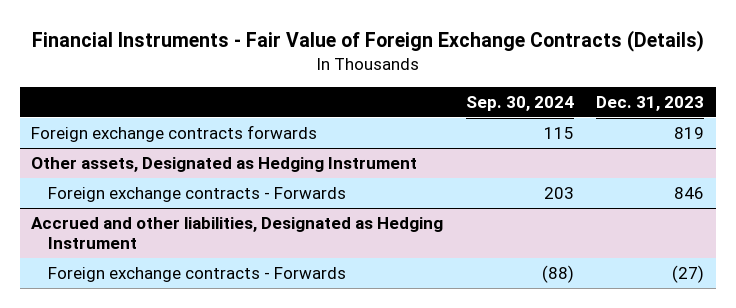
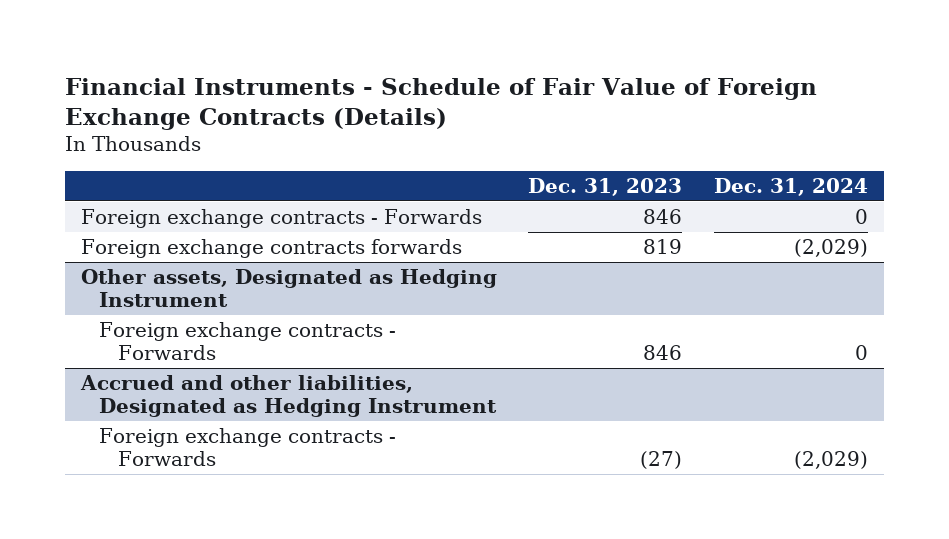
- Financial Instruments - Fair Value of Foreign Exchange Contracts (Details)
+ Financial Instruments - Schedule of Fair Value of Foreign Exchange Contracts (Details)
- | Sep. 30, 2024 | Dec. 31, 2023
+ | Dec. 31, 2023 | Dec. 31, 2024
+ Foreign exchange contracts - Forwards | 846 | 0

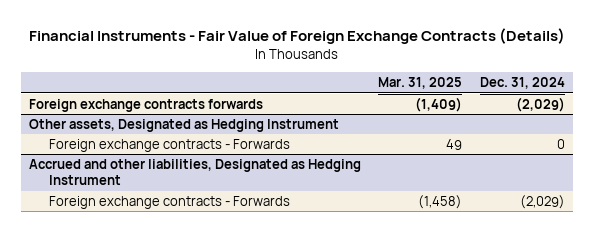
- Financial Instruments - Schedule of Fair Value of Foreign Exchange Contracts (Details)
+ Financial Instruments - Fair Value of Foreign Exchange Contracts (Details)
- | Dec. 31, 2023 | Dec. 31, 2024
+ | Mar. 31, 2025 | Dec. 31, 2024
- Foreign exchange contracts - Forwards | 846 | 0

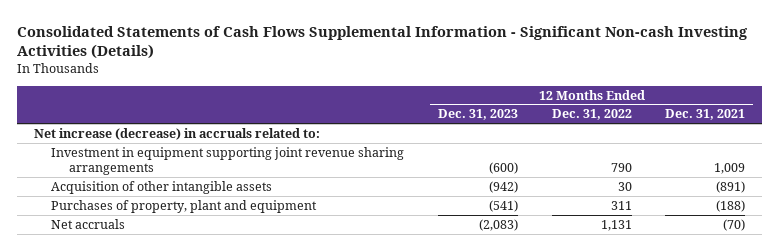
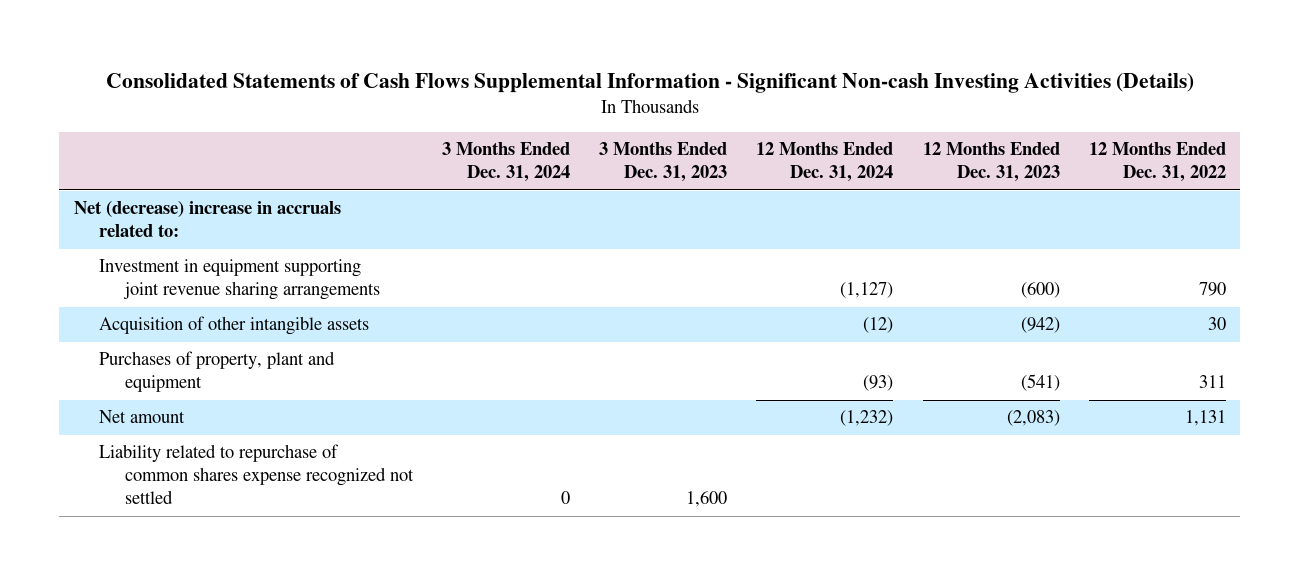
- | 12 Months Ended Dec. 31, 2023 | 12 Months Ended Dec. 31, 2022 | 12 Months Ended Dec. 31, 2021
+ | 3 Months Ended Dec. 31, 2024 | 3 Months Ended Dec. 31, 2023 | 12 Months Ended Dec. 31, 2024 | 12 Months Ended Dec. 31, 2023 | 12 Months Ended Dec. 31, 2022
- Net increase (decrease) in accruals related to:
+ Net (decrease) increase in accruals related to:
- Net accruals | (2,083) | 1,131 | (70)
+ Net amount | | | (1,232) | (2,083) | 1,131
+ Liability related to repurchase of common shares expense recognized not settled | 0 | 1,600 | | |

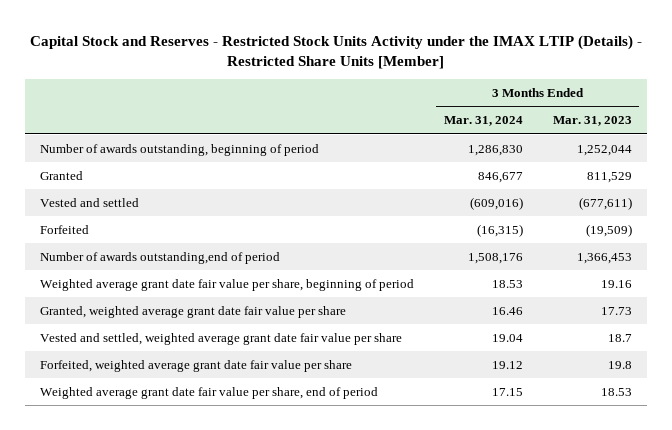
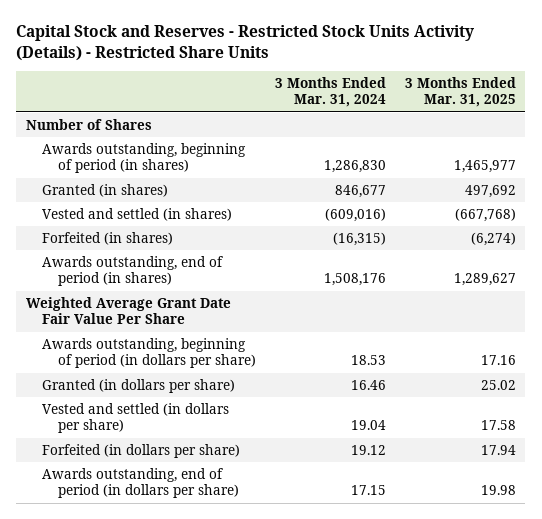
- Capital Stock and Reserves - Restricted Stock Units Activity under the IMAX LTIP (Details) - Restricted Share Units [Member]
+ Capital Stock and Reserves - Restricted Stock Units Activity (Details) - Restricted Share Units
- | 3 Months Ended Mar. 31, 2024 | 3 Months Ended Mar. 31, 2023
+ | 3 Months Ended Mar. 31, 2024 | 3 Months Ended Mar. 31, 2025
- Number of awards outstanding, beginning of period | 1,286,830 | 1,252,044
- Granted | 846,677 | 811,529
- Vested and settled | (609,016) | (677,611)
- Forfeited | (16,315) | (19,509)
- Number of awards outstanding,end of period | 1,508,176 | 1,366,453
- Weighted average grant date fair value per share, beginning of period | 18.53 | 19.16
- Granted, weighted average grant date fair value per share | 16.46 | 17.73
- Vested and settled, weighted average grant date fair value per share | 19.04 | 18.7
- Forfeited, weighted average grant date fair value per share | 19.12 | 19.8
- Weighted average grant date fair value per share, end of period | 17.15 | 18.53
+ Number of Shares
+ Awards outstanding, beginning of period (in shares) | 1,286,830 | 1,465,977
+ Granted (in shares) | 846,677 | 497,692
+ Vested and settled (in shares) | (609,016) | (667,768)
+ Forfeited (in shares) | (16,315) | (6,274)
+ Awards outstanding, end of period (in shares) | 1,508,176 | 1,289,627
+ Weighted Average Grant Date Fair Value Per Share
+ Awards outstanding, beginning of period (in dollars per share) | 18.53 | 17.16
+ Granted (in dollars per share) | 16.46 | 25.02
+ Vested and settled (in dollars per share) | 19.04 | 17.58
+ Forfeited (in dollars per share) | 19.12 | 17.94
+ Awards outstanding, end of period (in dollars per share) | 17.15 | 19.98

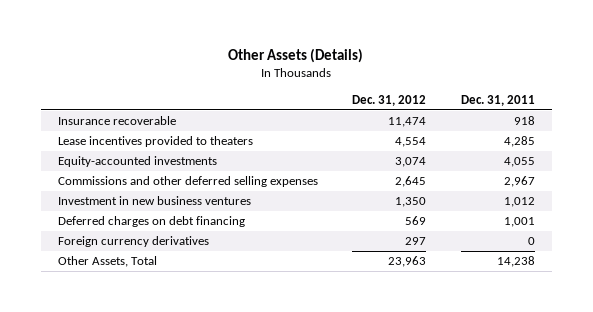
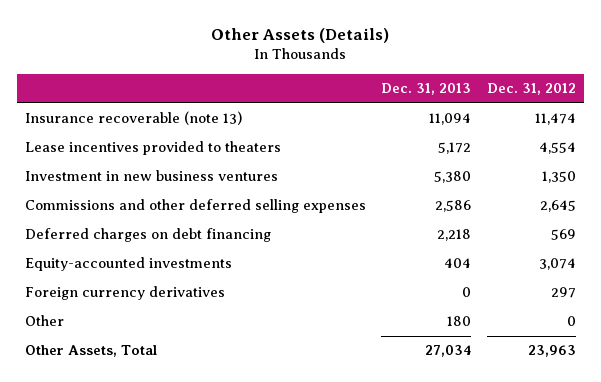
- | Dec. 31, 2012 | Dec. 31, 2011
+ | Dec. 31, 2013 | Dec. 31, 2012
- Insurance recoverable | 11,474 | 918
+ Insurance recoverable (note 13) | 11,094 | 11,474
moved down: Commissions and other deferred selling expenses | 2,586 | 2,645
moved down: Equity-accounted investments | 404 | 3,074
+ Other | 180 | 0

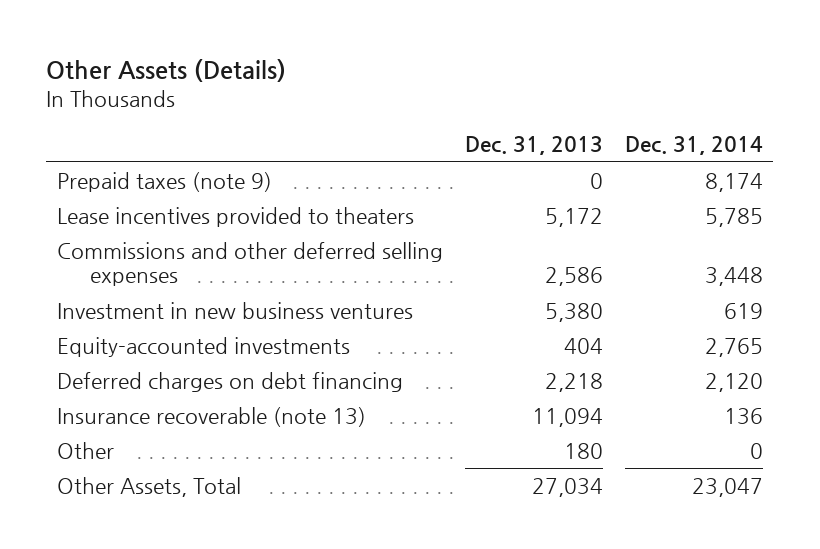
- | Dec. 31, 2013 | Dec. 31, 2012
+ | Dec. 31, 2013 | Dec. 31, 2014
+ Prepaid taxes (note 9) | 0 | 8,174
moved down: Investment in new business ventures | 5,380 | 619
- Foreign currency derivatives | 0 | 297
moved down: Deferred charges on debt financing | 2,218 | 2,120
moved down: Insurance recoverable (note 13) | 11,094 | 136

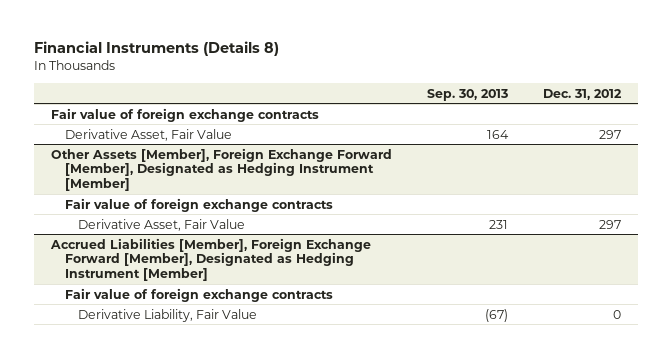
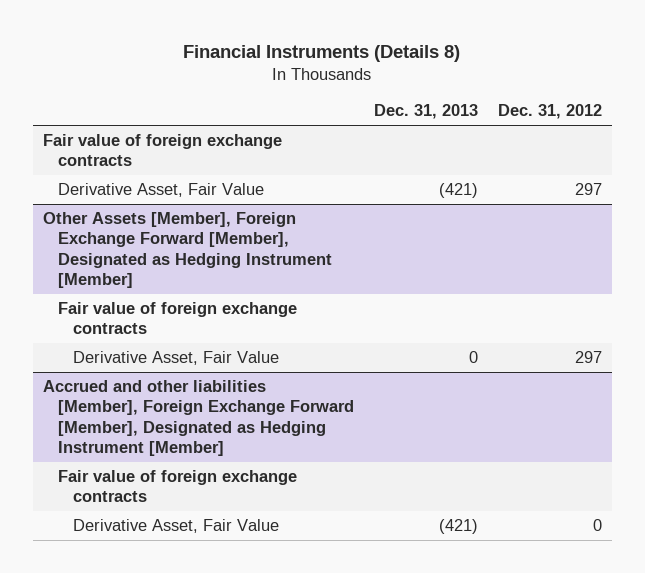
- | Sep. 30, 2013 | Dec. 31, 2012
+ | Dec. 31, 2013 | Dec. 31, 2012
- Accrued Liabilities [Member], Foreign Exchange Forward [Member], Designated as Hedging Instrument [Member]
+ Accrued and other liabilities [Member], Foreign Exchange Forward [Member], Designated as Hedging Instrument [Member]
- Derivative Liability, Fair Value | (67) | 0
+ Derivative Asset, Fair Value | (421) | 0

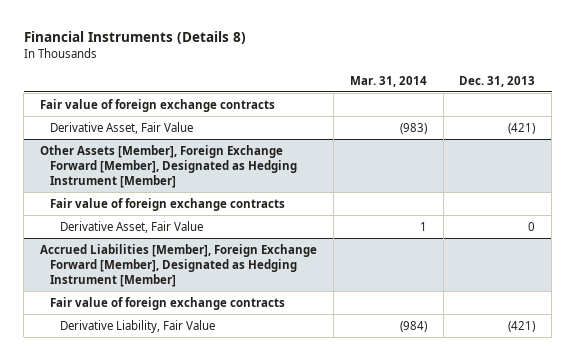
- | Dec. 31, 2013 | Dec. 31, 2012
+ | Mar. 31, 2014 | Dec. 31, 2013
- Accrued and other liabilities [Member], Foreign Exchange Forward [Member], Designated as Hedging Instrument [Member]
+ Accrued Liabilities [Member], Foreign Exchange Forward [Member], Designated as Hedging Instrument [Member]
- Derivative Asset, Fair Value | (421) | 0
+ Derivative Liability, Fair Value | (984) | (421)

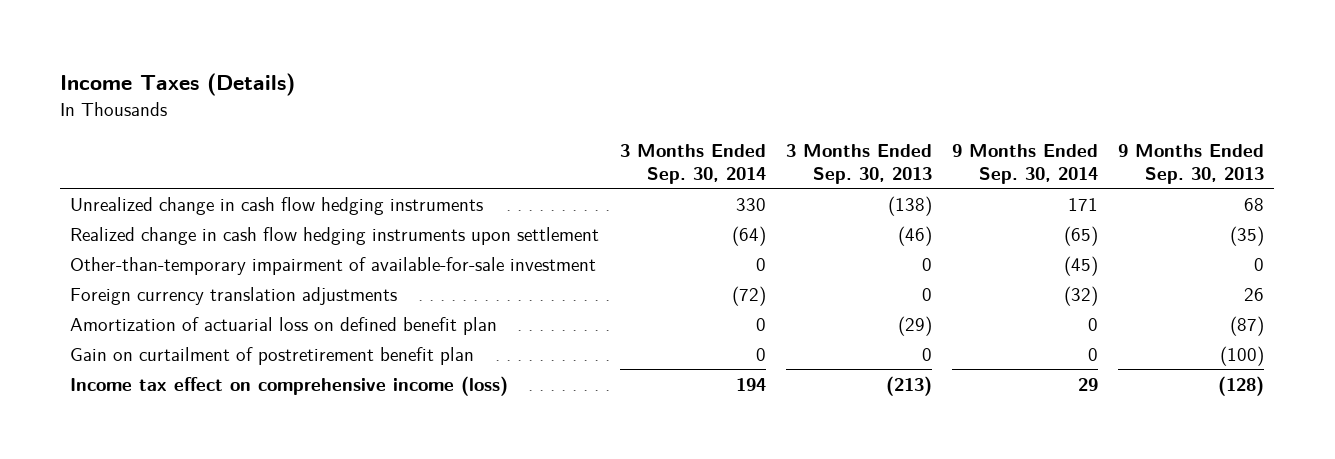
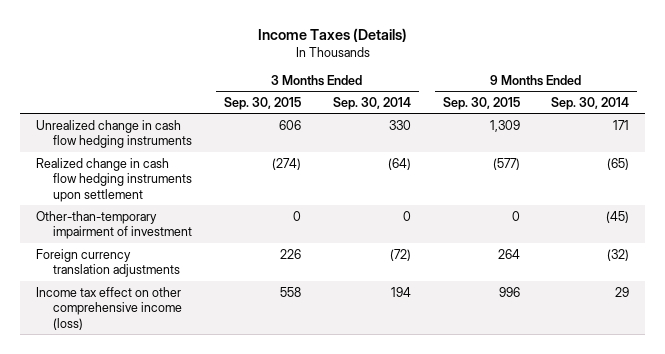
- | 3 Months Ended Sep. 30, 2014 | 3 Months Ended Sep. 30, 2013 | 9 Months Ended Sep. 30, 2014 | 9 Months Ended Sep. 30, 2013
+ | 3 Months Ended Sep. 30, 2015 | 3 Months Ended Sep. 30, 2014 | 9 Months Ended Sep. 30, 2015 | 9 Months Ended Sep. 30, 2014
- Other-than-temporary impairment of available-for-sale investment | 0 | 0 | (45) | 0
+ Other-than-temporary impairment of investment | 0 | 0 | 0 | (45)
- Amortization of actuarial loss on defined benefit plan | 0 | (29) | 0 | (87)
- Gain on curtailment of postretirement benefit plan | 0 | 0 | 0 | (100)
- Income tax effect on comprehensive income (loss) | 194 | (213) | 29 | (128)
+ Income tax effect on other comprehensive income (loss) | 558 | 194 | 996 | 29

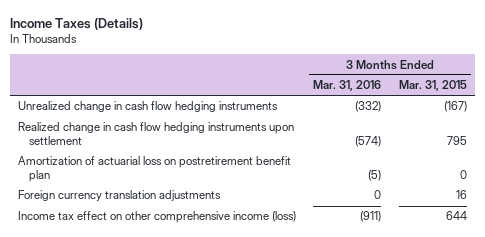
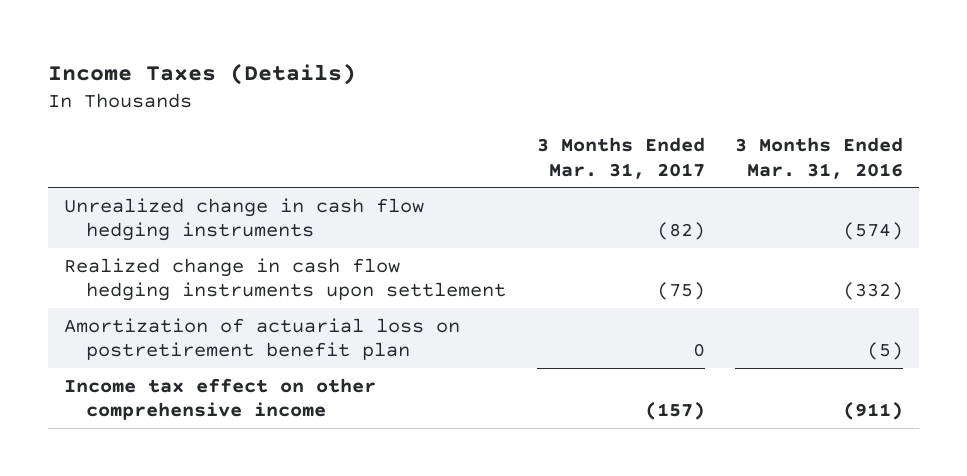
- | 3 Months Ended Mar. 31, 2016 | 3 Months Ended Mar. 31, 2015
+ | 3 Months Ended Mar. 31, 2017 | 3 Months Ended Mar. 31, 2016
- Unrealized change in cash flow hedging instruments | (332) | (167)
- Realized change in cash flow hedging instruments upon settlement | (574) | 795
+ Unrealized change in cash flow hedging instruments | (82) | (574)
+ Realized change in cash flow hedging instruments upon settlement | (75) | (332)
- Foreign currency translation adjustments | 0 | 16
- Income tax effect on other comprehensive income (loss) | (911) | 644
+ Income tax effect on other comprehensive income | (157) | (911)

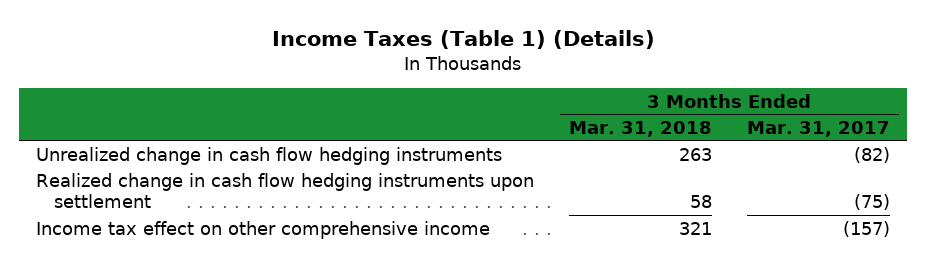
- Income Taxes (Details)
+ Income Taxes (Table 1) (Details)
- | 3 Months Ended Mar. 31, 2017 | 3 Months Ended Mar. 31, 2016
+ | 3 Months Ended Mar. 31, 2018 | 3 Months Ended Mar. 31, 2017
- Amortization of actuarial loss on postretirement benefit plan | 0 | (5)

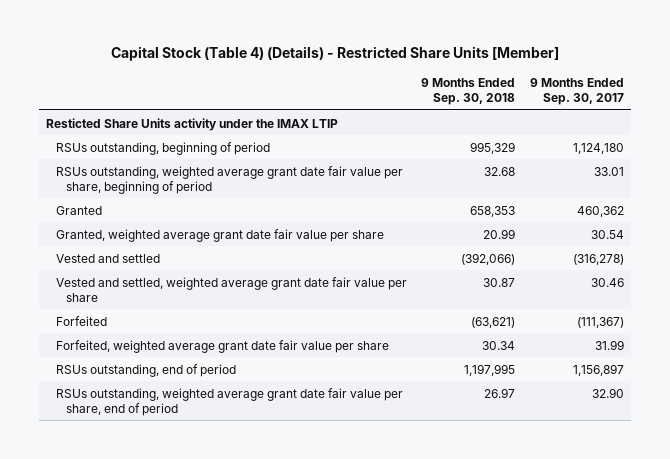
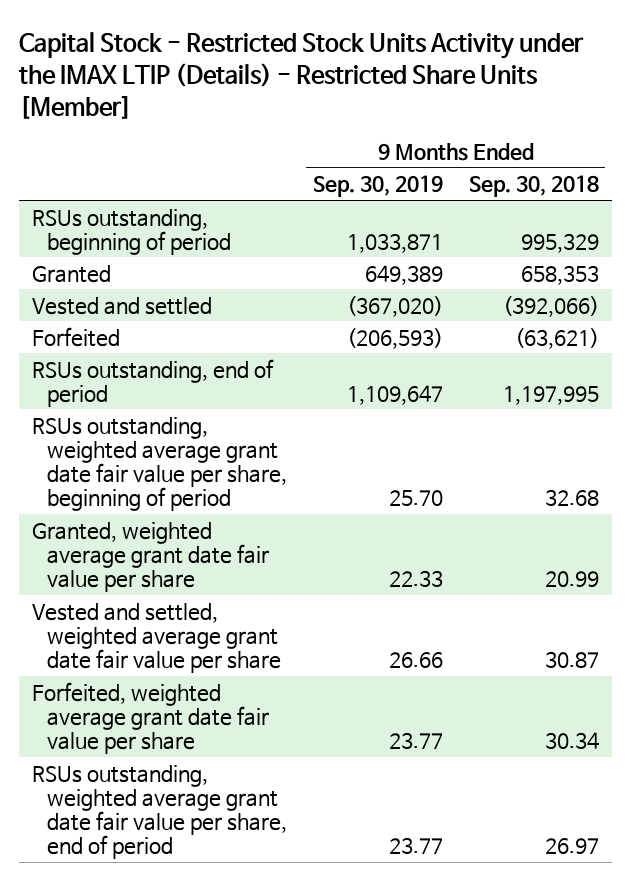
- Capital Stock (Table 4) (Details) - Restricted Share Units [Member]
+ Capital Stock - Restricted Stock Units Activity under the IMAX LTIP (Details) - Restricted Share Units [Member]
- | 9 Months Ended Sep. 30, 2018 | 9 Months Ended Sep. 30, 2017
+ | 9 Months Ended Sep. 30, 2019 | 9 Months Ended Sep. 30, 2018
- Resticted Share Units activity under the IMAX LTIP
moved down: RSUs outstanding, weighted average grant date fair value per share, beginning of period | 25.70 | 32.68
moved down: Granted, weighted average grant date fair value per share | 22.33 | 20.99
moved down: Vested and settled, weighted average grant date fair value per share | 26.66 | 30.87
moved down: Forfeited, weighted average grant date fair value per share | 23.77 | 30.34

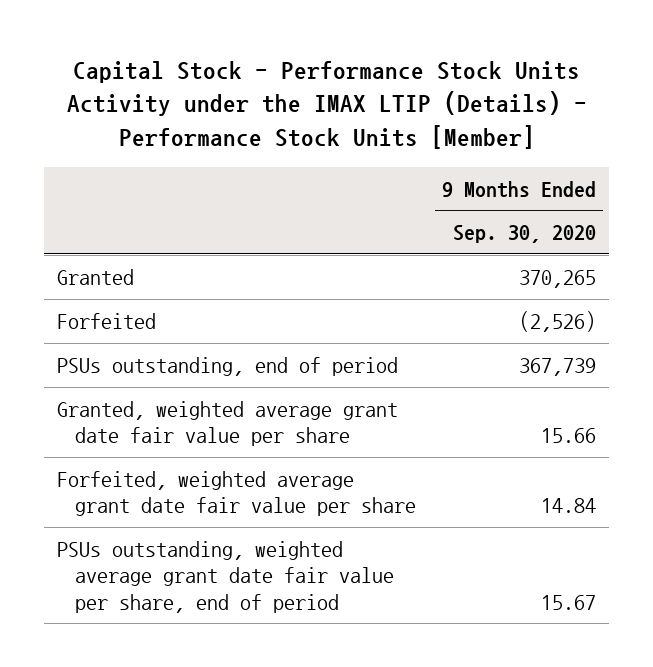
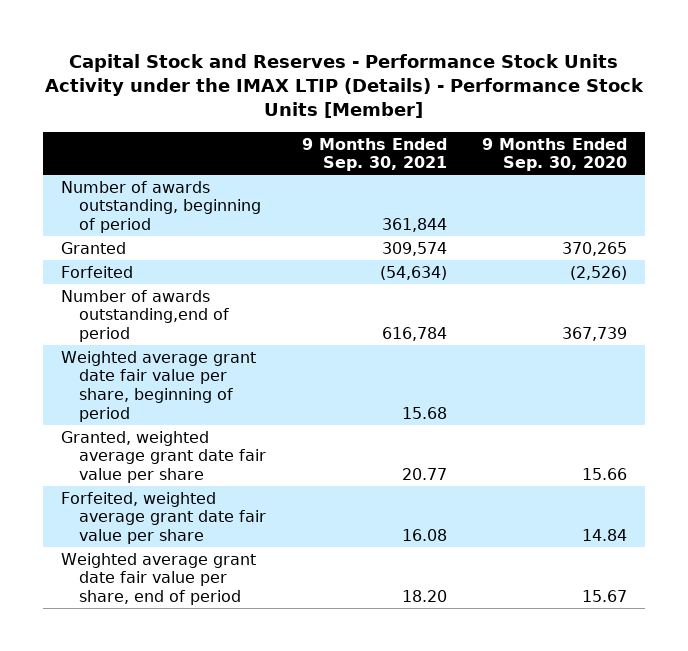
- Capital Stock - Performance Stock Units Activity under the IMAX LTIP (Details) - Performance Stock Units [Member]
+ Capital Stock and Reserves - Performance Stock Units Activity under the IMAX LTIP (Details) - Performance Stock Units [Member]
- | 9 Months Ended Sep. 30, 2020
+ | 9 Months Ended Sep. 30, 2021 | 9 Months Ended Sep. 30, 2020
+ Number of awards outstanding, beginning of period | 361,844 |
- PSUs outstanding, end of period | 367,739
+ Number of awards outstanding,end of period | 616,784 | 367,739
+ Weighted average grant date fair value per share, beginning of period | 15.68 |
- PSUs outstanding, weighted average grant date fair value per share, end of period | 15.67
+ Weighted average grant date fair value per share, end of period | 18.20 | 15.67

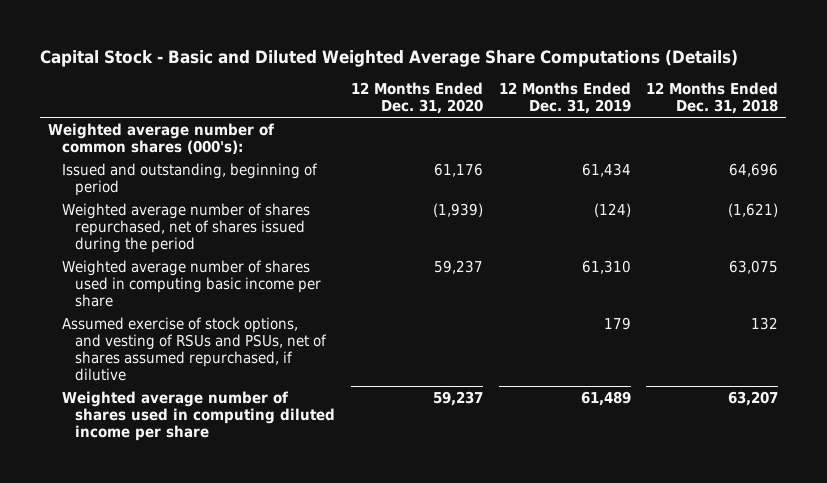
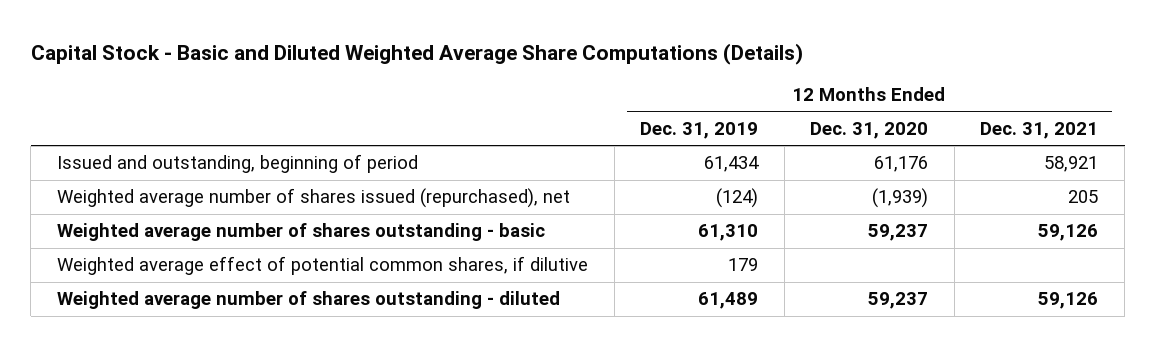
- | 12 Months Ended Dec. 31, 2020 | 12 Months Ended Dec. 31, 2019 | 12 Months Ended Dec. 31, 2018
+ | 12 Months Ended Dec. 31, 2019 | 12 Months Ended Dec. 31, 2020 | 12 Months Ended Dec. 31, 2021
- Weighted average number of common shares (000's):
- Weighted average number of shares repurchased, net of shares issued during the period | (1,939) | (124) | (1,621)
- Weighted average number of shares used in computing basic income per share | 59,237 | 61,310 | 63,075
- Assumed exercise of stock options, and vesting of RSUs and PSUs, net of shares assumed repurchased, if dilutive | | 179 | 132
- Weighted average number of shares used in computing diluted income per share | 59,237 | 61,489 | 63,207
+ Weighted average number of shares issued (repurchased), net | (124) | (1,939) | 205
+ Weighted average number of shares outstanding - basic | 61,310 | 59,237 | 59,126
+ Weighted average effect of potential common shares, if dilutive | 179 | |
+ Weighted average number of shares outstanding - diluted | 61,489 | 59,237 | 59,126

